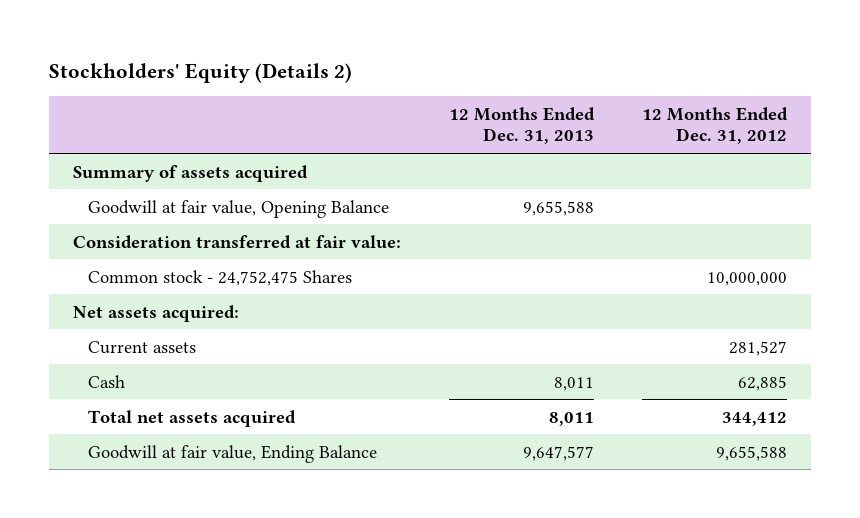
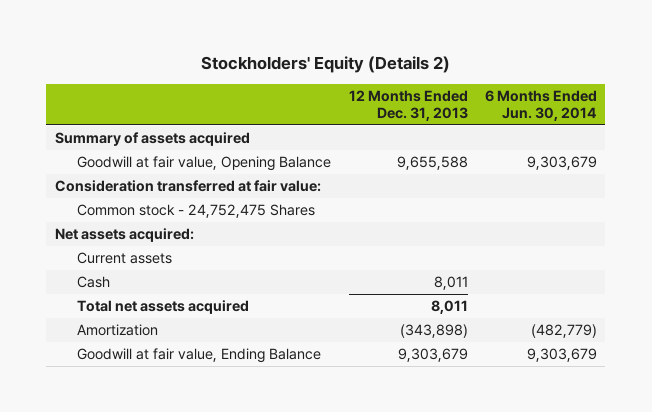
- | 12 Months Ended Dec. 31, 2013 | 12 Months Ended Dec. 31, 2012
+ | 12 Months Ended Dec. 31, 2013 | 6 Months Ended Jun. 30, 2014
- Goodwill at fair value, Ending Balance | 9,647,577 | 9,655,588
+ Amortization | (343,898) | (482,779)
+ Goodwill at fair value, Ending Balance | 9,303,679 | 9,303,679

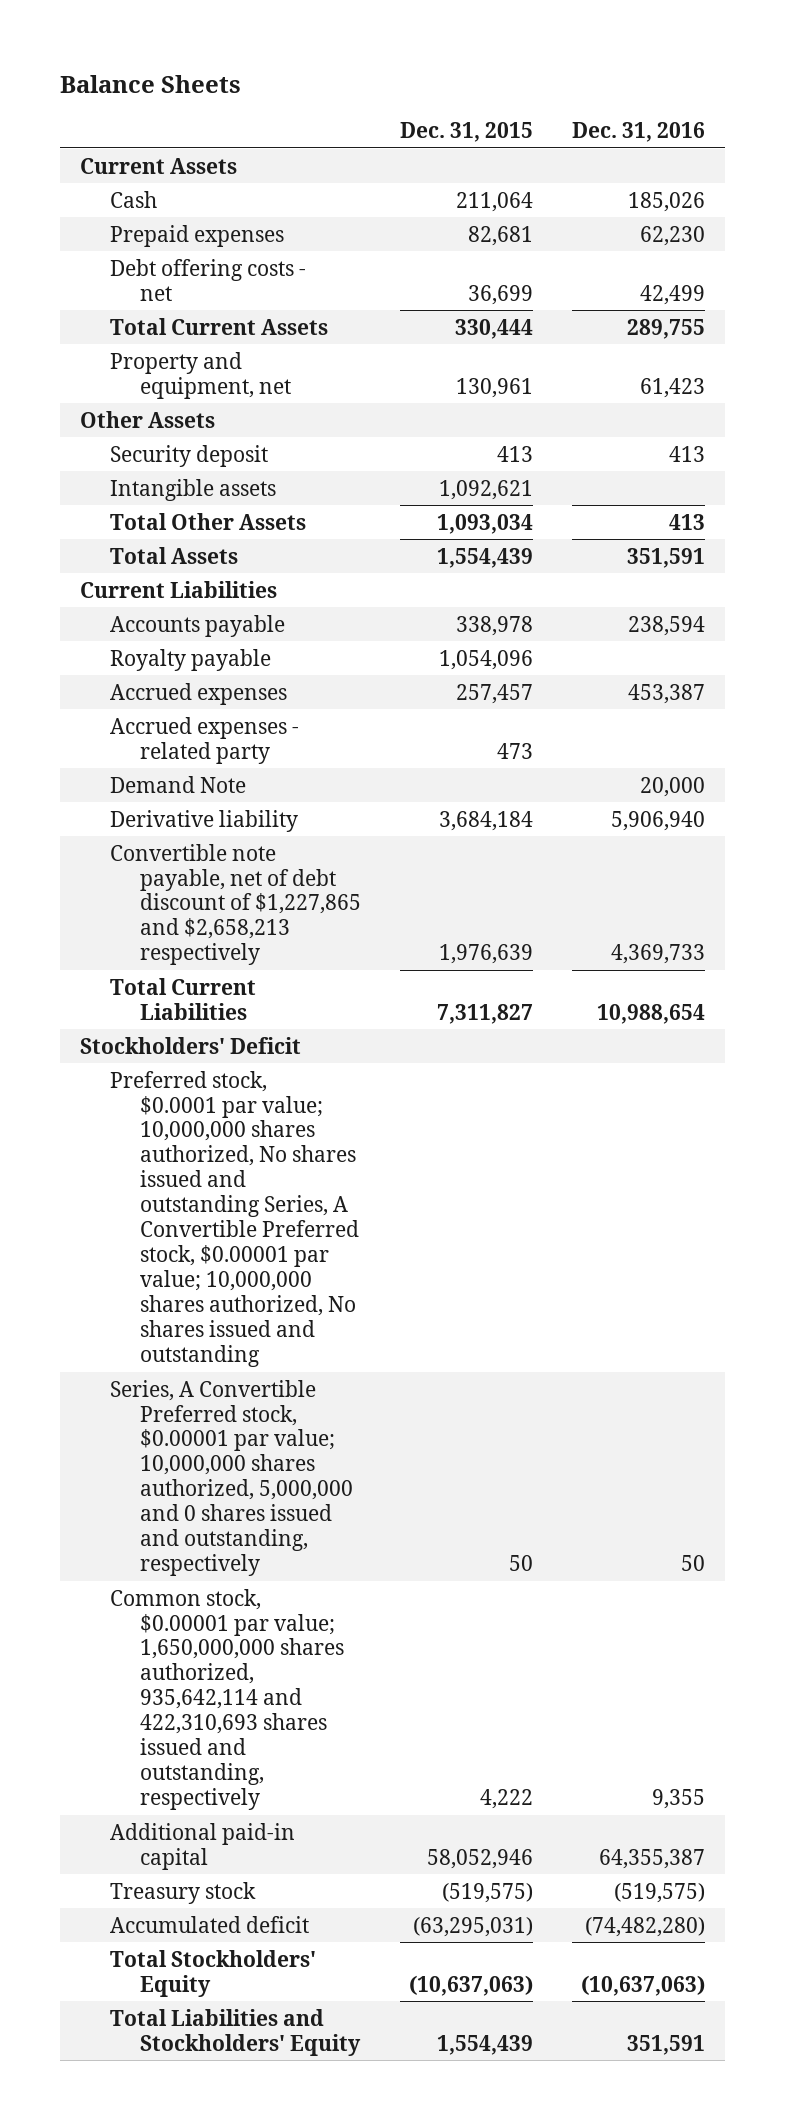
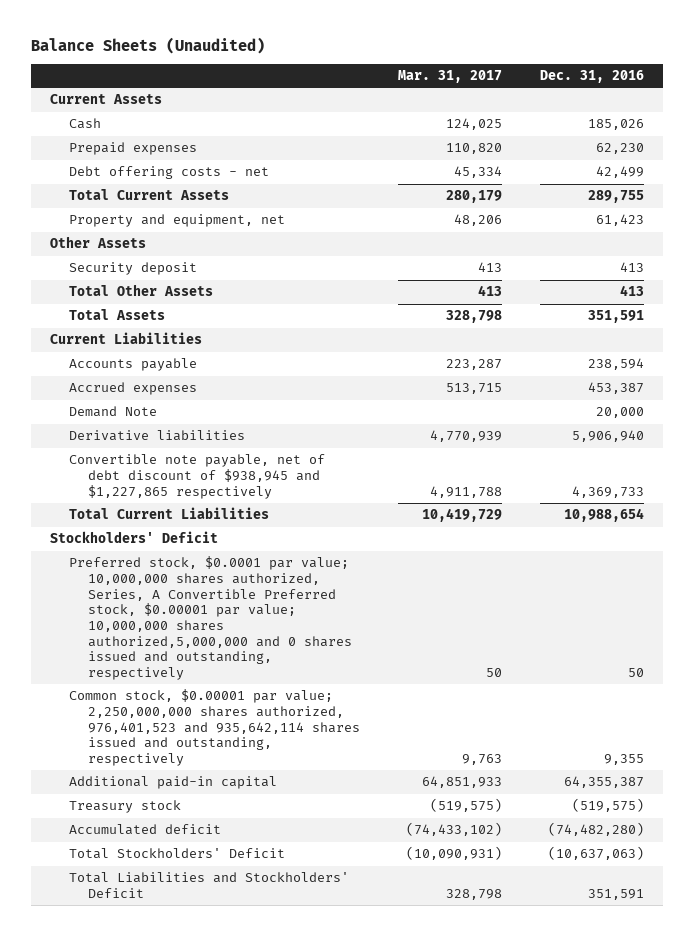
- Balance Sheets
+ Balance Sheets (Unaudited)
- | Dec. 31, 2015 | Dec. 31, 2016
+ | Mar. 31, 2017 | Dec. 31, 2016
- Intangible assets | 1,092,621 |
- Royalty payable | 1,054,096 |
- Accrued expenses - related party | 473 |
- Derivative liability | 3,684,184 | 5,906,940
- Convertible note payable, net of debt discount of $1,227,865 and $2,658,213 respectively | 1,976,639 | 4,369,733
+ Derivative liabilities | 4,770,939 | 5,906,940
+ Convertible note payable, net of debt discount of $938,945 and $1,227,865 respectively | 4,911,788 | 4,369,733
- Preferred stock, $0.0001 par value; 10,000,000 shares authorized, No shares issued and outstanding Series, A Convertible Preferred stock, $0.00001 par value; 10,000,000 shares authorized, No shares issued and outstanding
- Series, A Convertible Preferred stock, $0.00001 par value; 10,000,000 shares authorized, 5,000,000 and 0 shares issued and outstanding, respectively | 50 | 50
- Common stock, $0.00001 par value; 1,650,000,000 shares authorized, 935,642,114 and 422,310,693 shares issued and outstanding, respectively | 4,222 | 9,355
+ Preferred stock, $0.0001 par value; 10,000,000 shares authorized, Series, A Convertible Preferred stock, $0.00001 par value; 10,000,000 shares authorized,5,000,000 and 0 shares issued and outstanding, respectively | 50 | 50
+ Common stock, $0.00001 par value; 2,250,000,000 shares authorized, 976,401,523 and 935,642,114 shares issued and outstanding, respectively | 9,763 | 9,355
- Total Stockholders' Equity | (10,637,063) | (10,637,063)
- Total Liabilities and Stockholders' Equity | 1,554,439 | 351,591
+ Total Stockholders' Deficit | (10,090,931) | (10,637,063)
+ Total Liabilities and Stockholders' Deficit | 328,798 | 351,591

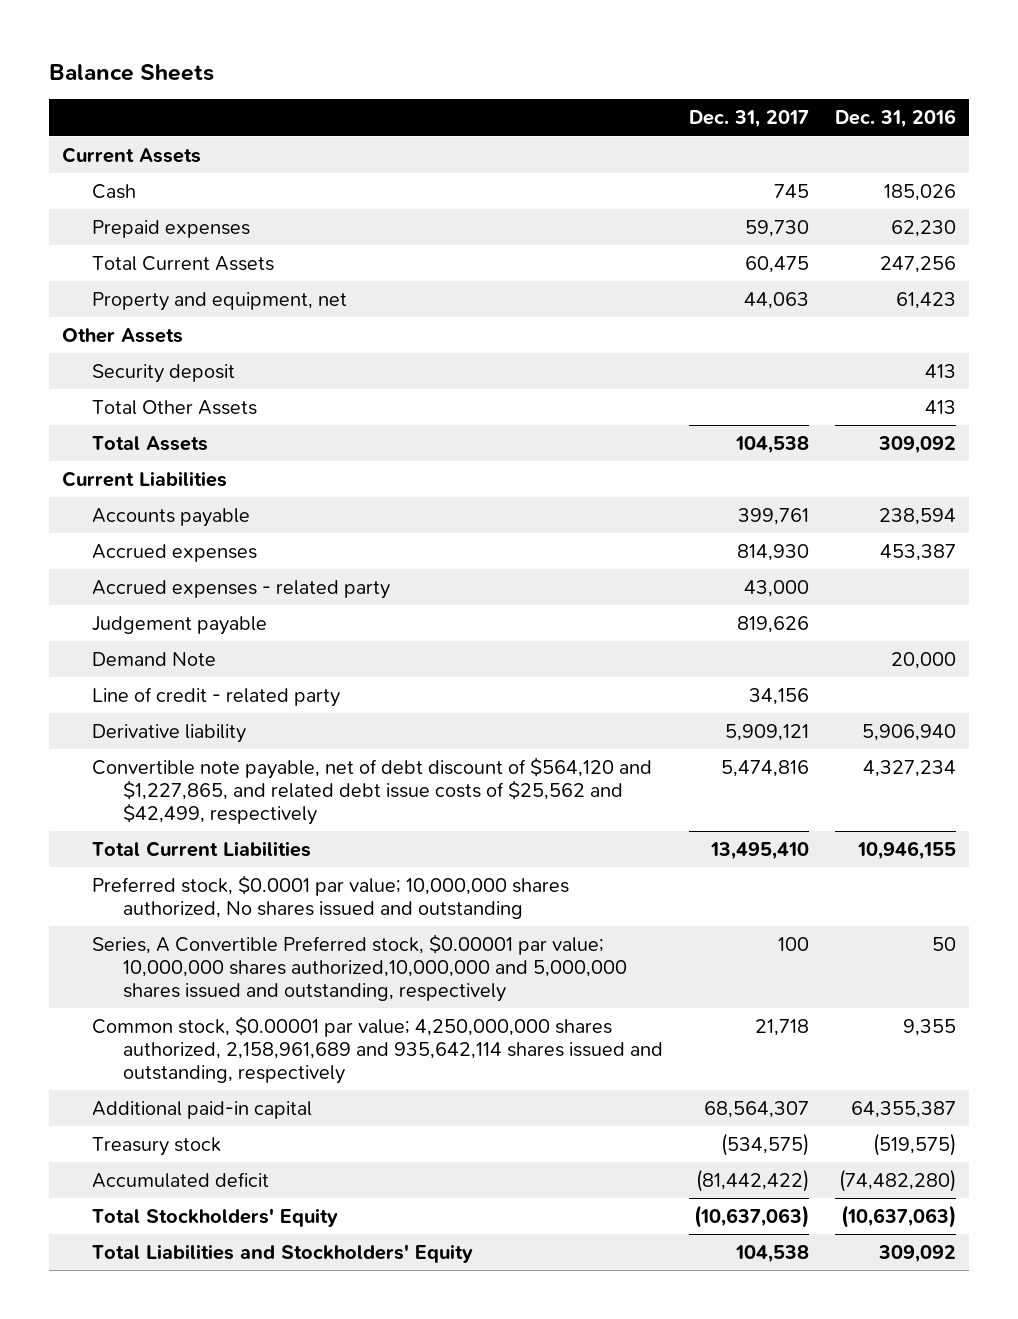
- Balance Sheets (Unaudited)
+ Balance Sheets
- | Mar. 31, 2017 | Dec. 31, 2016
+ | Dec. 31, 2017 | Dec. 31, 2016
- Debt offering costs - net | 45,334 | 42,499
- Total Current Assets | 280,179 | 289,755
+ Total Current Assets | 60,475 | 247,256
- Total Assets | 328,798 | 351,591
+ Total Assets | 104,538 | 309,092
+ Accrued expenses - related party | 43,000 |
+ Judgement payable | 819,626 |
- Derivative liabilities | 4,770,939 | 5,906,940
- Convertible note payable, net of debt discount of $938,945 and $1,227,865 respectively | 4,911,788 | 4,369,733
- Total Current Liabilities | 10,419,729 | 10,988,654
- Stockholders' Deficit
- Preferred stock, $0.0001 par value; 10,000,000 shares authorized, Series, A Convertible Preferred stock, $0.00001 par value; 10,000,000 shares authorized,5,000,000 and 0 shares issued and outstanding, respectively | 50 | 50
- Common stock, $0.00001 par value; 2,250,000,000 shares authorized, 976,401,523 and 935,642,114 shares issued and outstanding, respectively | 9,763 | 9,355
+ Line of credit - related party | 34,156 |
+ Derivative liability | 5,909,121 | 5,906,940
+ Convertible note payable, net of debt discount of $564,120 and $1,227,865, and related debt issue costs of $25,562 and $42,499, respectively | 5,474,816 | 4,327,234
+ Total Current Liabilities | 13,495,410 | 10,946,155
+ Preferred stock, $0.0001 par value; 10,000,000 shares authorized, No shares issued and outstanding
+ Series, A Convertible Preferred stock, $0.00001 par value; 10,000,000 shares authorized,10,000,000 and 5,000,000 shares issued and outstanding, respectively | 100 | 50
+ Common stock, $0.00001 par value; 4,250,000,000 shares authorized, 2,158,961,689 and 935,642,114 shares issued and outstanding, respectively | 21,718 | 9,355
- Total Stockholders' Deficit | (10,090,931) | (10,637,063)
- Total Liabilities and Stockholders' Deficit | 328,798 | 351,591
+ Total Stockholders' Equity | (10,637,063) | (10,637,063)
+ Total Liabilities and Stockholders' Equity | 104,538 | 309,092

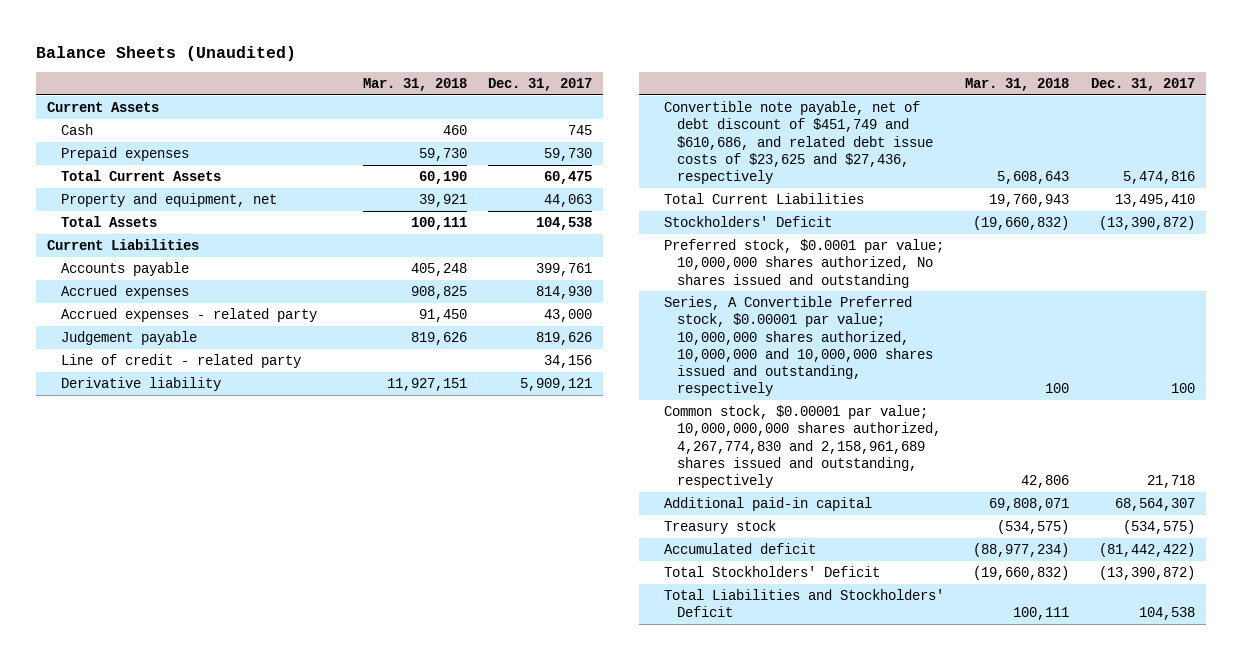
- Balance Sheets
+ Balance Sheets (Unaudited)
- | Dec. 31, 2017 | Dec. 31, 2016
+ | Mar. 31, 2018 | Dec. 31, 2017
- Other Assets
- Security deposit | | 413
- Total Other Assets | | 413
- Demand Note | | 20,000
- Convertible note payable, net of debt discount of $564,120 and $1,227,865, and related debt issue costs of $25,562 and $42,499, respectively | 5,474,816 | 4,327,234
+ Convertible note payable, net of debt discount of $451,749 and $610,686, and related debt issue costs of $23,625 and $27,436, respectively | 5,608,643 | 5,474,816
+ Stockholders' Deficit | (19,660,832) | (13,390,872)
- Series, A Convertible Preferred stock, $0.00001 par value; 10,000,000 shares authorized,10,000,000 and 5,000,000 shares issued and outstanding, respectively | 100 | 50
- Common stock, $0.00001 par value; 4,250,000,000 shares authorized, 2,158,961,689 and 935,642,114 shares issued and outstanding, respectively | 21,718 | 9,355
+ Series, A Convertible Preferred stock, $0.00001 par value; 10,000,000 shares authorized, 10,000,000 and 10,000,000 shares issued and outstanding, respectively | 100 | 100
+ Common stock, $0.00001 par value; 10,000,000,000 shares authorized, 4,267,774,830 and 2,158,961,689 shares issued and outstanding, respectively | 42,806 | 21,718
- Total Stockholders' Equity | (10,637,063) | (10,637,063)
- Total Liabilities and Stockholders' Equity | 104,538 | 309,092
+ Total Stockholders' Deficit | (19,660,832) | (13,390,872)
+ Total Liabilities and Stockholders' Deficit | 100,111 | 104,538

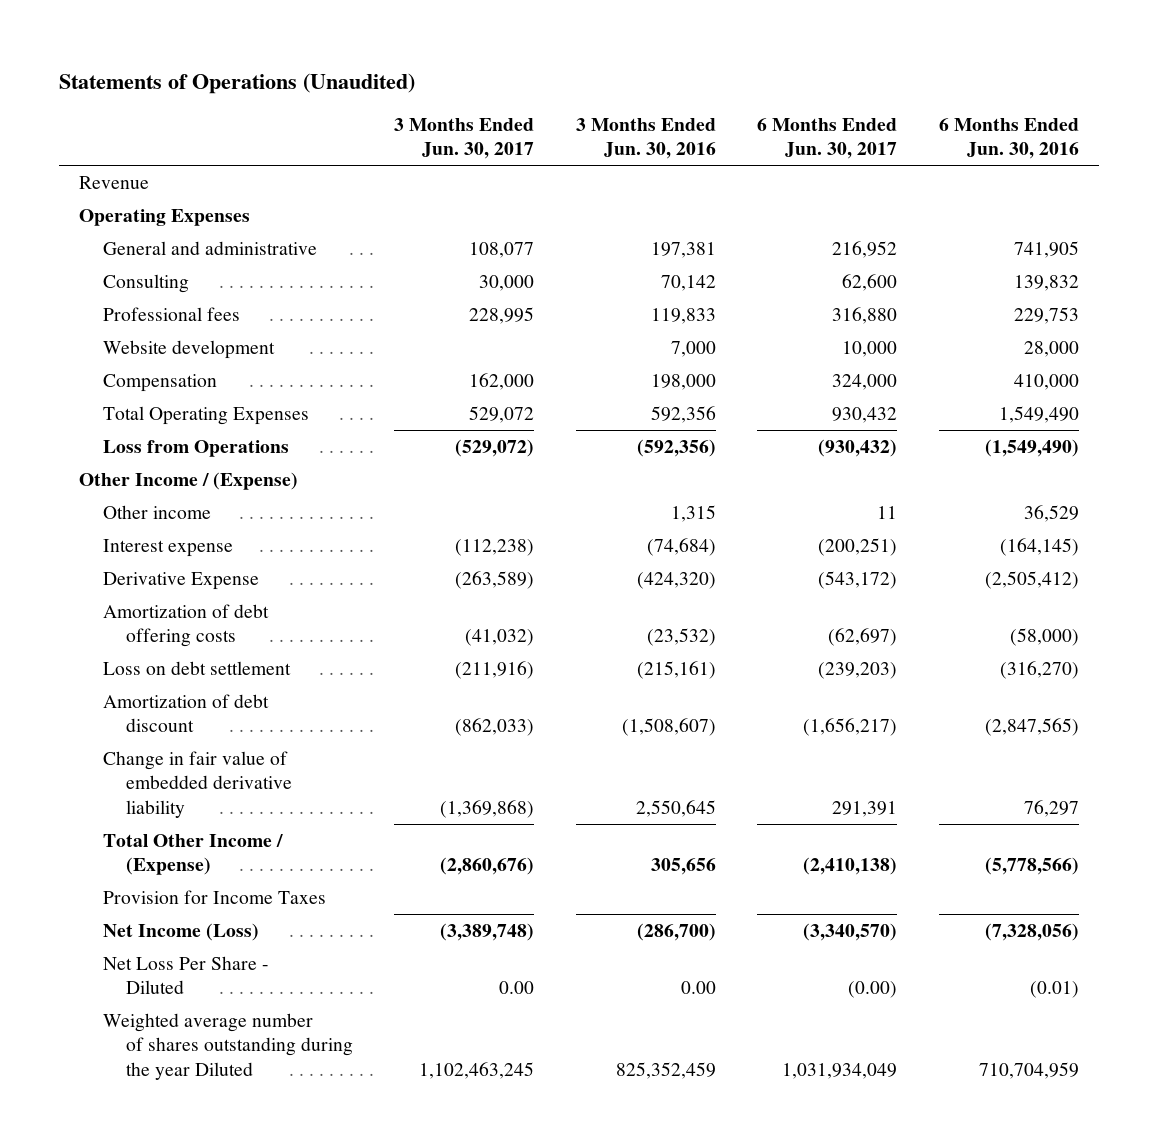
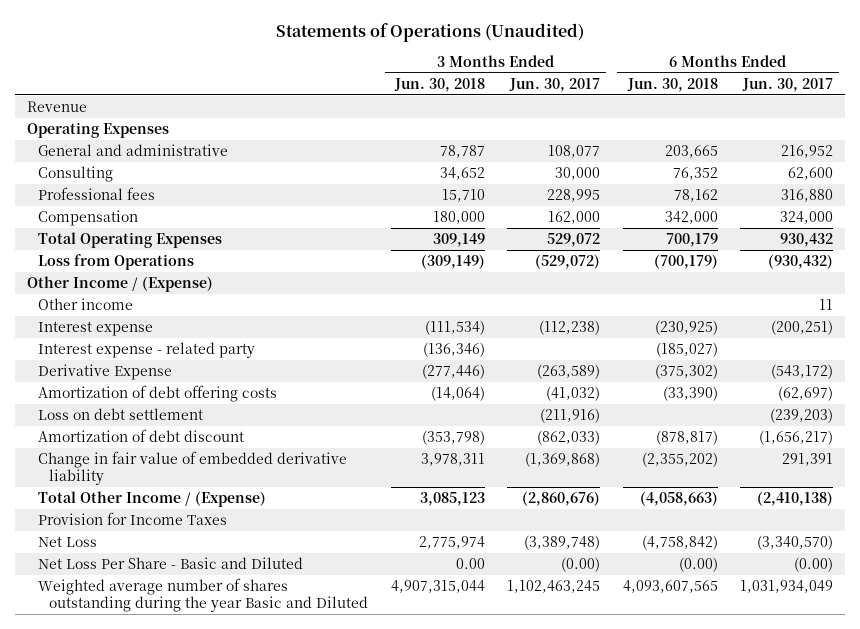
- | 3 Months Ended Jun. 30, 2017 | 3 Months Ended Jun. 30, 2016 | 6 Months Ended Jun. 30, 2017 | 6 Months Ended Jun. 30, 2016
+ | 3 Months Ended Jun. 30, 2018 | 3 Months Ended Jun. 30, 2017 | 6 Months Ended Jun. 30, 2018 | 6 Months Ended Jun. 30, 2017
- Website development | | 7,000 | 10,000 | 28,000
+ Interest expense - related party | (136,346) | | (185,027) |
- Net Income (Loss) | (3,389,748) | (286,700) | (3,340,570) | (7,328,056)
- Net Loss Per Share - Diluted | 0.00 | 0.00 | (0.00) | (0.01)
- Weighted average number of shares outstanding during the year Diluted | 1,102,463,245 | 825,352,459 | 1,031,934,049 | 710,704,959
+ Net Loss | 2,775,974 | (3,389,748) | (4,758,842) | (3,340,570)
+ Net Loss Per Share - Basic and Diluted | 0.00 | (0.00) | (0.00) | (0.00)
+ Weighted average number of shares outstanding during the year Basic and Diluted | 4,907,315,044 | 1,102,463,245 | 4,093,607,565 | 1,031,934,049

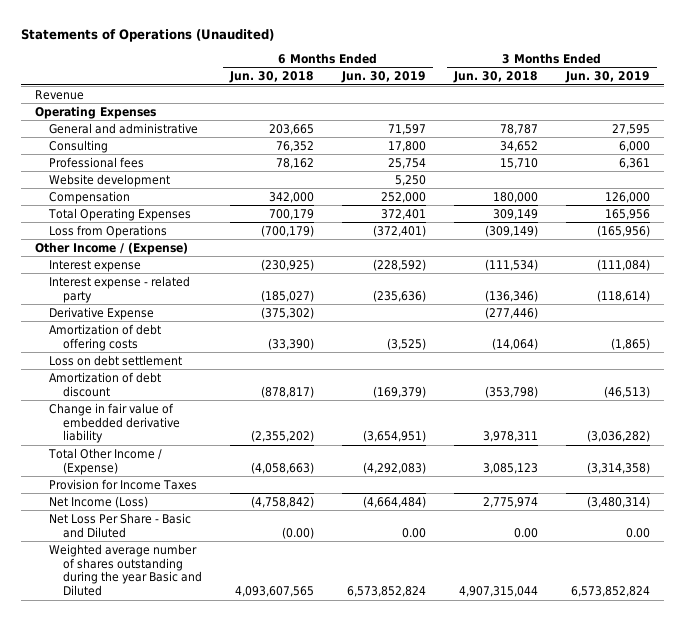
- | 3 Months Ended Jun. 30, 2018 | 3 Months Ended Jun. 30, 2017 | 6 Months Ended Jun. 30, 2018 | 6 Months Ended Jun. 30, 2017
+ | 6 Months Ended Jun. 30, 2018 | 6 Months Ended Jun. 30, 2019 | 3 Months Ended Jun. 30, 2018 | 3 Months Ended Jun. 30, 2019
+ Website development | | 5,250 | |
- Other income | | | | 11
- Net Loss | 2,775,974 | (3,389,748) | (4,758,842) | (3,340,570)
+ Net Income (Loss) | (4,758,842) | (4,664,484) | 2,775,974 | (3,480,314)

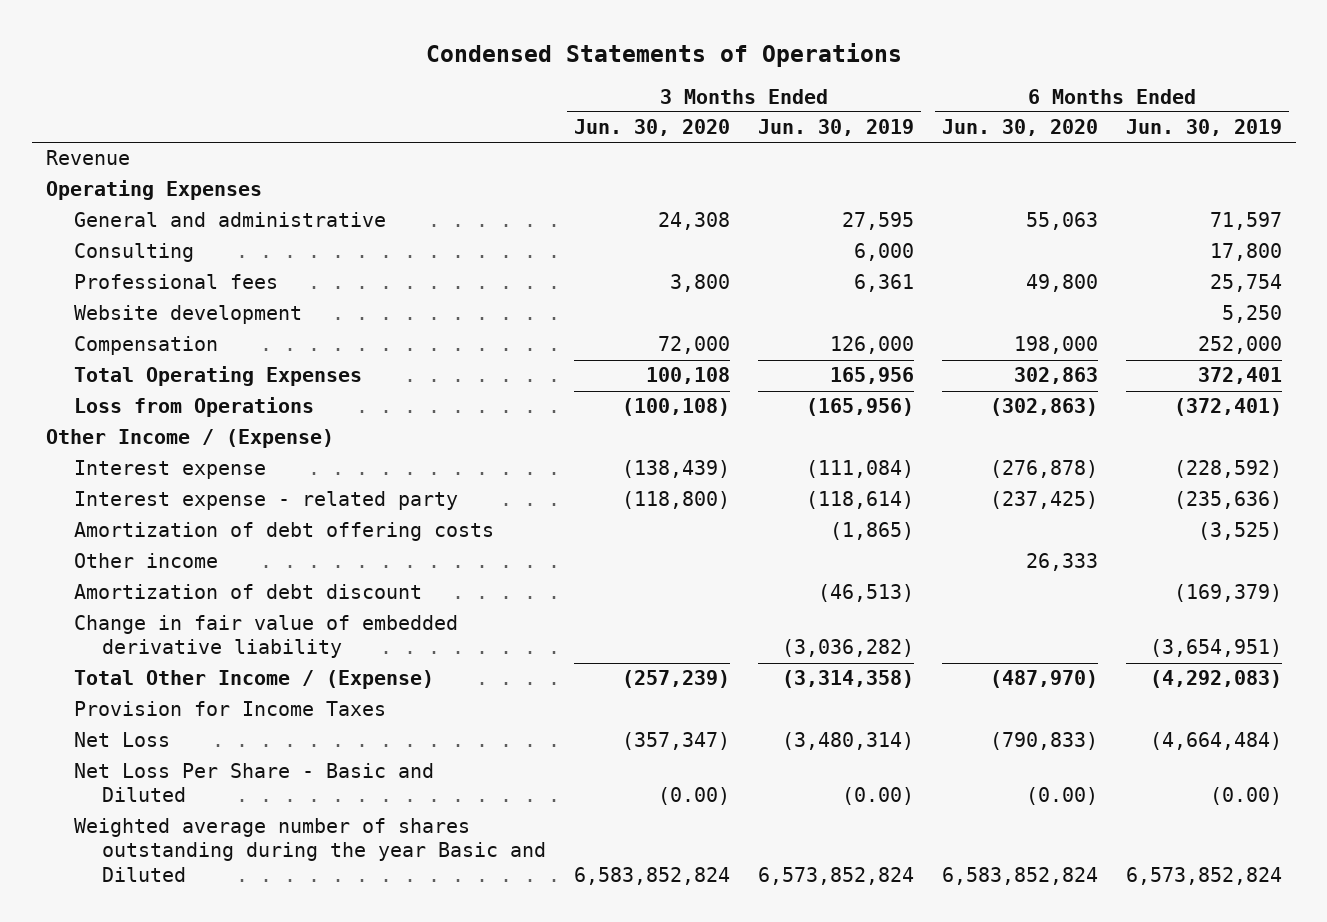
- Statements of Operations (Unaudited)
+ Condensed Statements of Operations
- | 6 Months Ended Jun. 30, 2018 | 6 Months Ended Jun. 30, 2019 | 3 Months Ended Jun. 30, 2018 | 3 Months Ended Jun. 30, 2019
+ | 3 Months Ended Jun. 30, 2020 | 3 Months Ended Jun. 30, 2019 | 6 Months Ended Jun. 30, 2020 | 6 Months Ended Jun. 30, 2019
- Derivative Expense | (375,302) | | (277,446) |
- Loss on debt settlement
+ Other income | | | 26,333 |
- Net Income (Loss) | (4,758,842) | (4,664,484) | 2,775,974 | (3,480,314)
- Net Loss Per Share - Basic and Diluted | (0.00) | 0.00 | 0.00 | 0.00
+ Net Loss | (357,347) | (3,480,314) | (790,833) | (4,664,484)
+ Net Loss Per Share - Basic and Diluted | (0.00) | (0.00) | (0.00) | (0.00)

